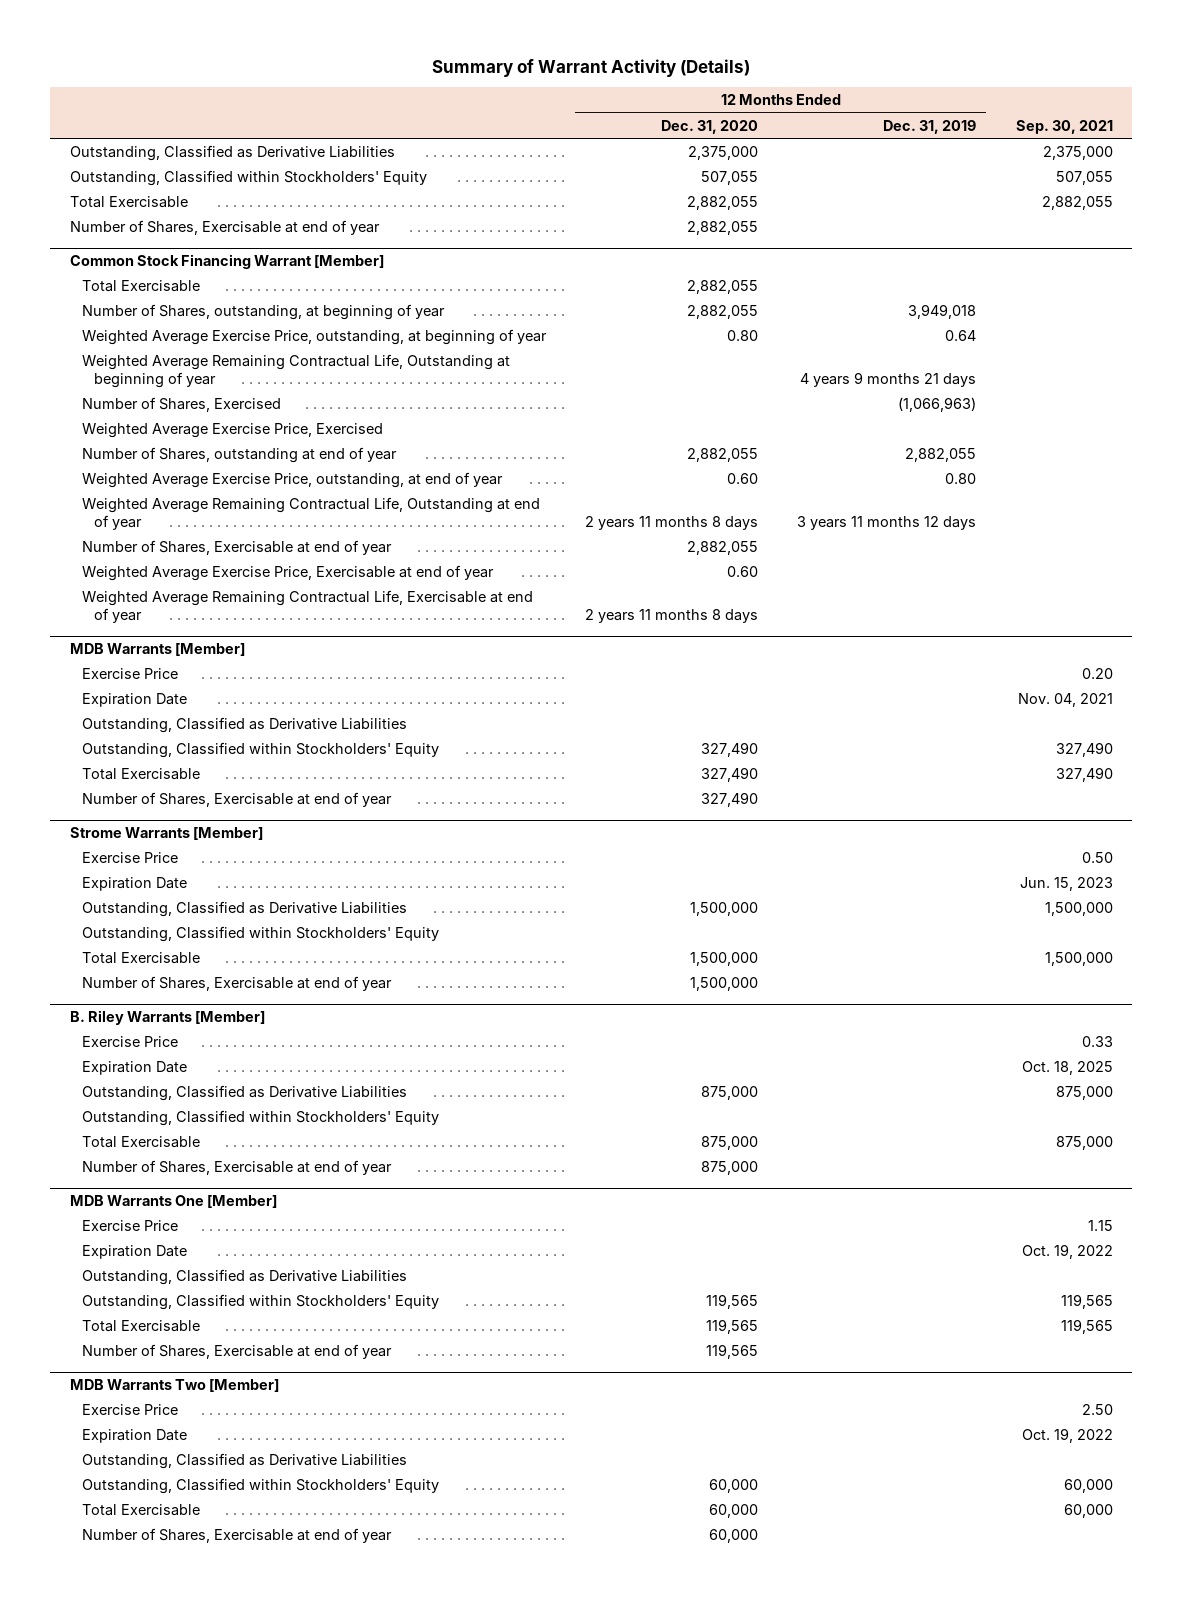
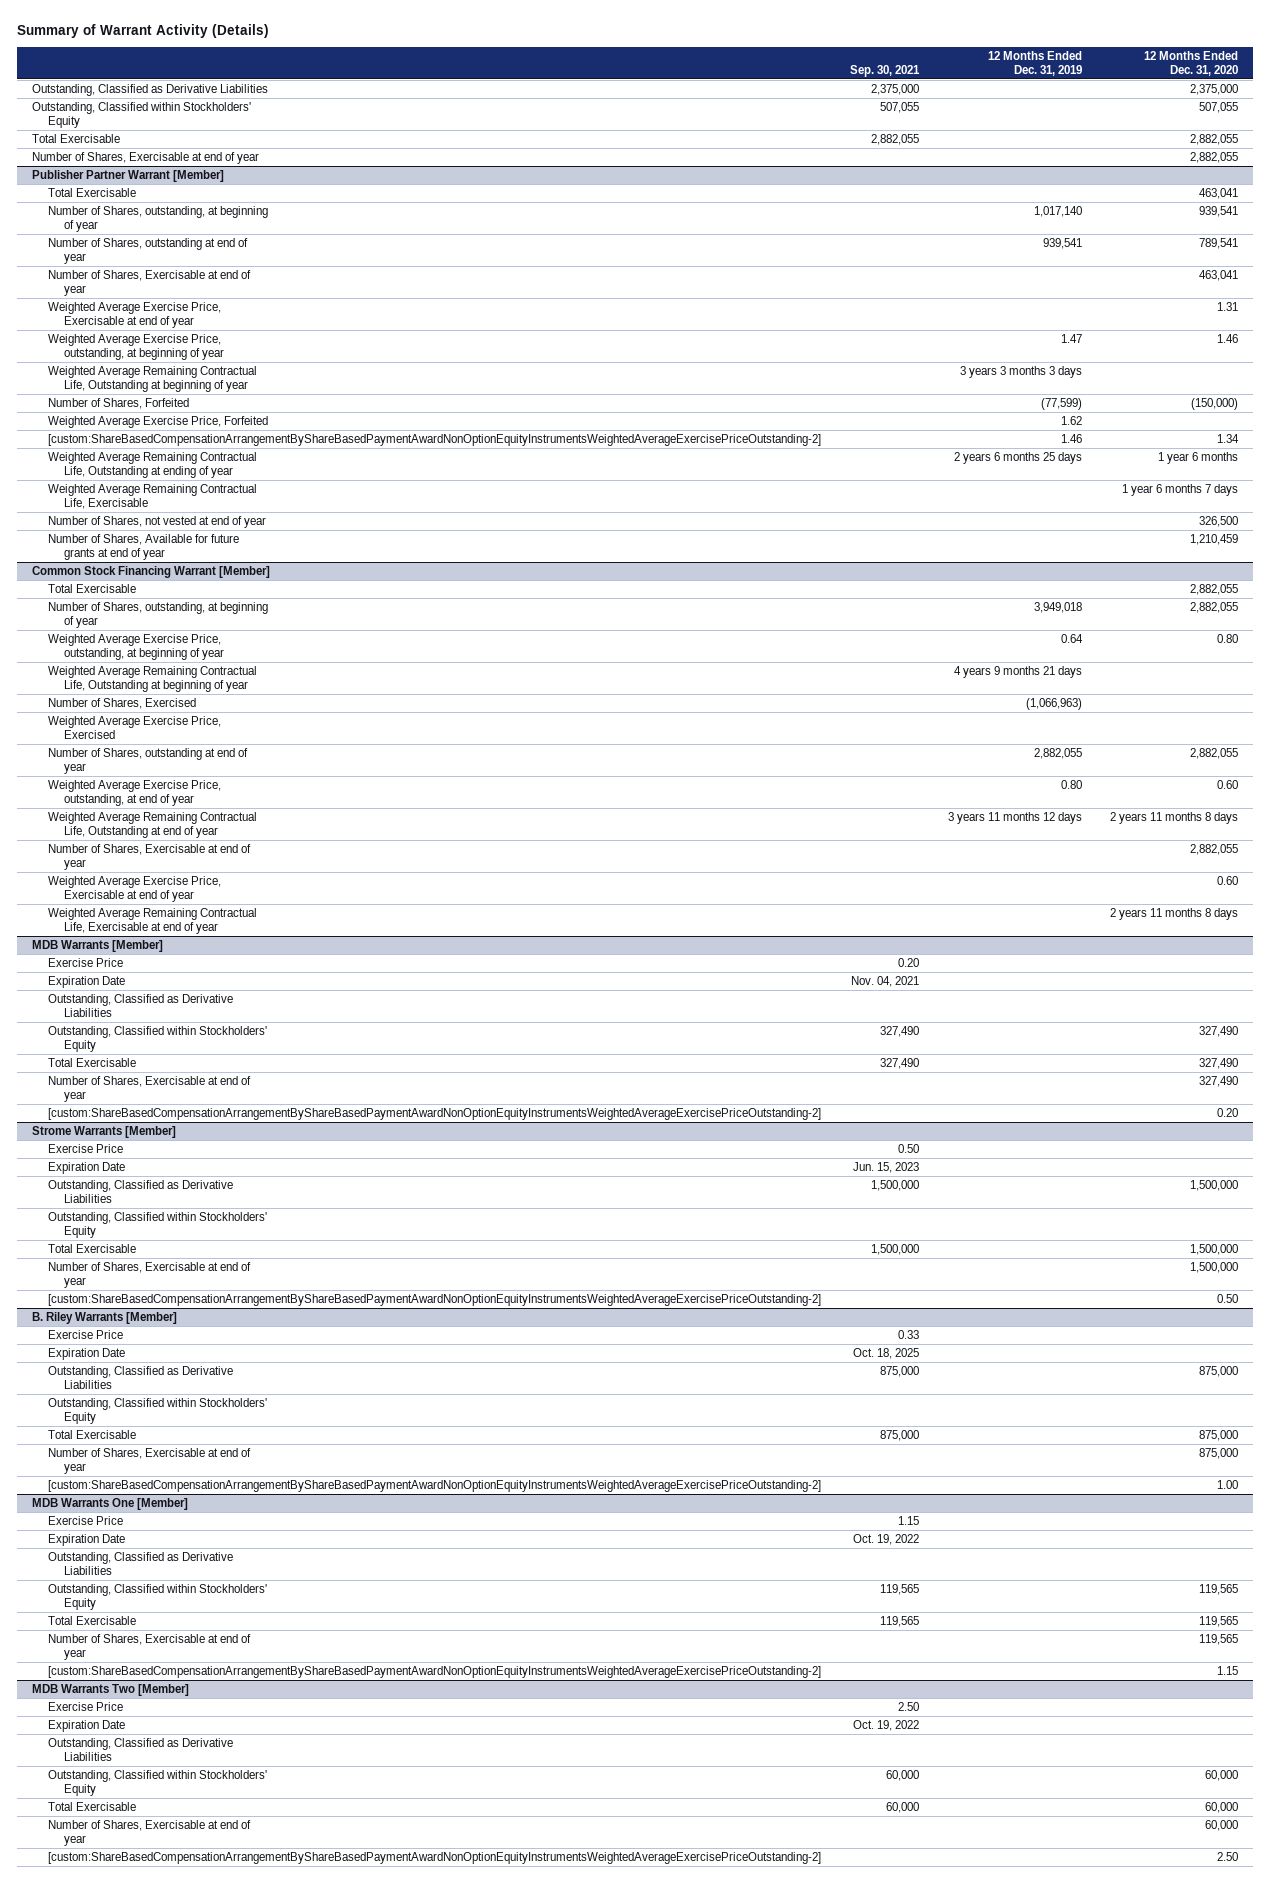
- | 12 Months Ended Dec. 31, 2020 | 12 Months Ended Dec. 31, 2019 | Sep. 30, 2021
+ | Sep. 30, 2021 | 12 Months Ended Dec. 31, 2019 | 12 Months Ended Dec. 31, 2020
+ Publisher Partner Warrant [Member]
+ Total Exercisable | | | 463,041
+ Number of Shares, outstanding, at beginning of year | | 1,017,140 | 939,541
+ Number of Shares, outstanding at end of year | | 939,541 | 789,541
+ Number of Shares, Exercisable at end of year | | | 463,041
+ Weighted Average Exercise Price, Exercisable at end of year | | | 1.31
+ Weighted Average Exercise Price, outstanding, at beginning of year | | 1.47 | 1.46
+ Weighted Average Remaining Contractual Life, Outstanding at beginning of year | | 3 years 3 months 3 days |
+ Number of Shares, Forfeited | | (77,599) | (150,000)
+ Weighted Average Exercise Price, Forfeited | | 1.62 |
+ [custom:ShareBasedCompensationArrangementByShareBasedPaymentAwardNonOptionEquityInstrumentsWeightedAverageExercisePriceOutstanding-2] | | 1.46 | 1.34
+ Weighted Average Remaining Contractual Life, Outstanding at ending of year | | 2 years 6 months 25 days | 1 year 6 months
+ Weighted Average Remaining Contractual Life, Exercisable | | | 1 year 6 months 7 days
+ Number of Shares, not vested at end of year | | | 326,500
+ Number of Shares, Available for future grants at end of year | | | 1,210,459
@ MDB Warrants [Member]
+ [custom:ShareBasedCompensationArrangementByShareBasedPaymentAwardNonOptionEquityInstrumentsWeightedAverageExercisePriceOutstanding-2] | | | 0.20
@ Strome Warrants [Member]
+ [custom:ShareBasedCompensationArrangementByShareBasedPaymentAwardNonOptionEquityInstrumentsWeightedAverageExercisePriceOutstanding-2] | | | 0.50
@ B. Riley Warrants [Member]
+ [custom:ShareBasedCompensationArrangementByShareBasedPaymentAwardNonOptionEquityInstrumentsWeightedAverageExercisePriceOutstanding-2] | | | 1.00
@ MDB Warrants One [Member]
+ [custom:ShareBasedCompensationArrangementByShareBasedPaymentAwardNonOptionEquityInstrumentsWeightedAverageExercisePriceOutstanding-2] | | | 1.15
@ MDB Warrants Two [Member]
+ [custom:ShareBasedCompensationArrangementByShareBasedPaymentAwardNonOptionEquityInstrumentsWeightedAverageExercisePriceOutstanding-2] | | | 2.50

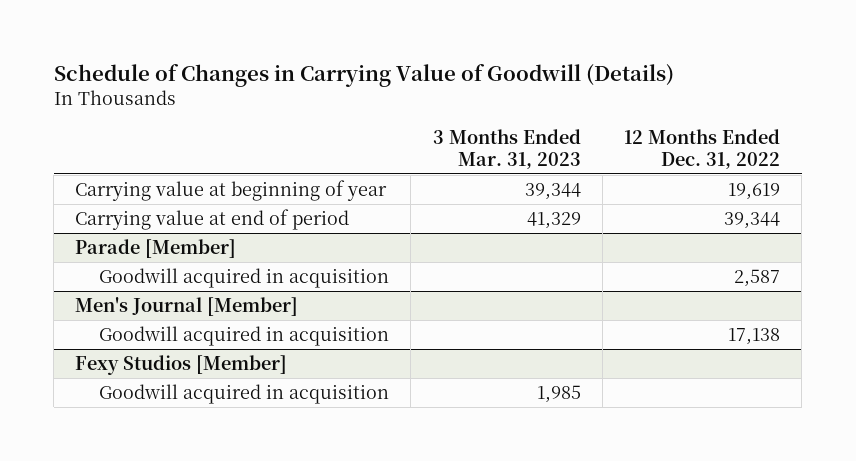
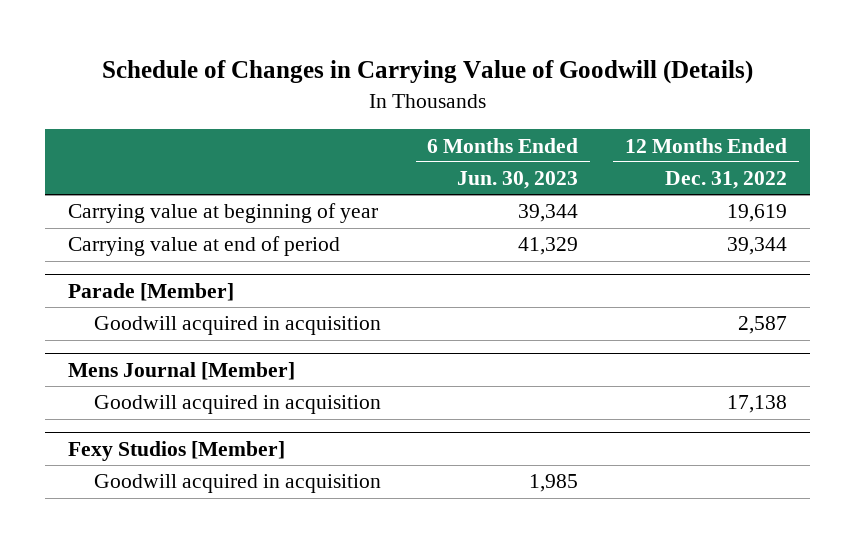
- | 3 Months Ended Mar. 31, 2023 | 12 Months Ended Dec. 31, 2022
+ | 6 Months Ended Jun. 30, 2023 | 12 Months Ended Dec. 31, 2022
- Men's Journal [Member]
+ Mens Journal [Member]

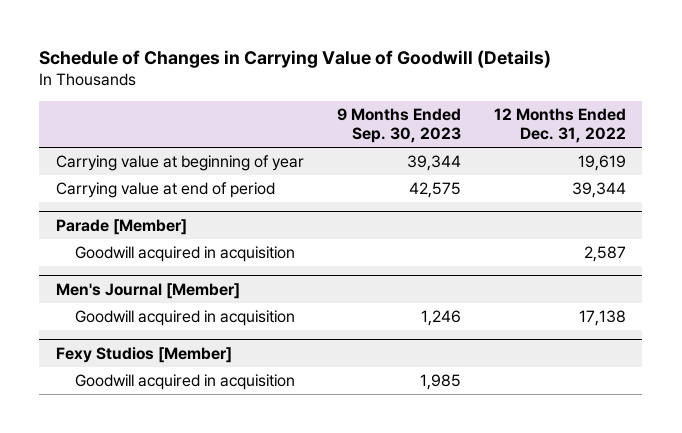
- | 6 Months Ended Jun. 30, 2023 | 12 Months Ended Dec. 31, 2022
+ | 9 Months Ended Sep. 30, 2023 | 12 Months Ended Dec. 31, 2022
- Mens Journal [Member]
+ Men's Journal [Member]

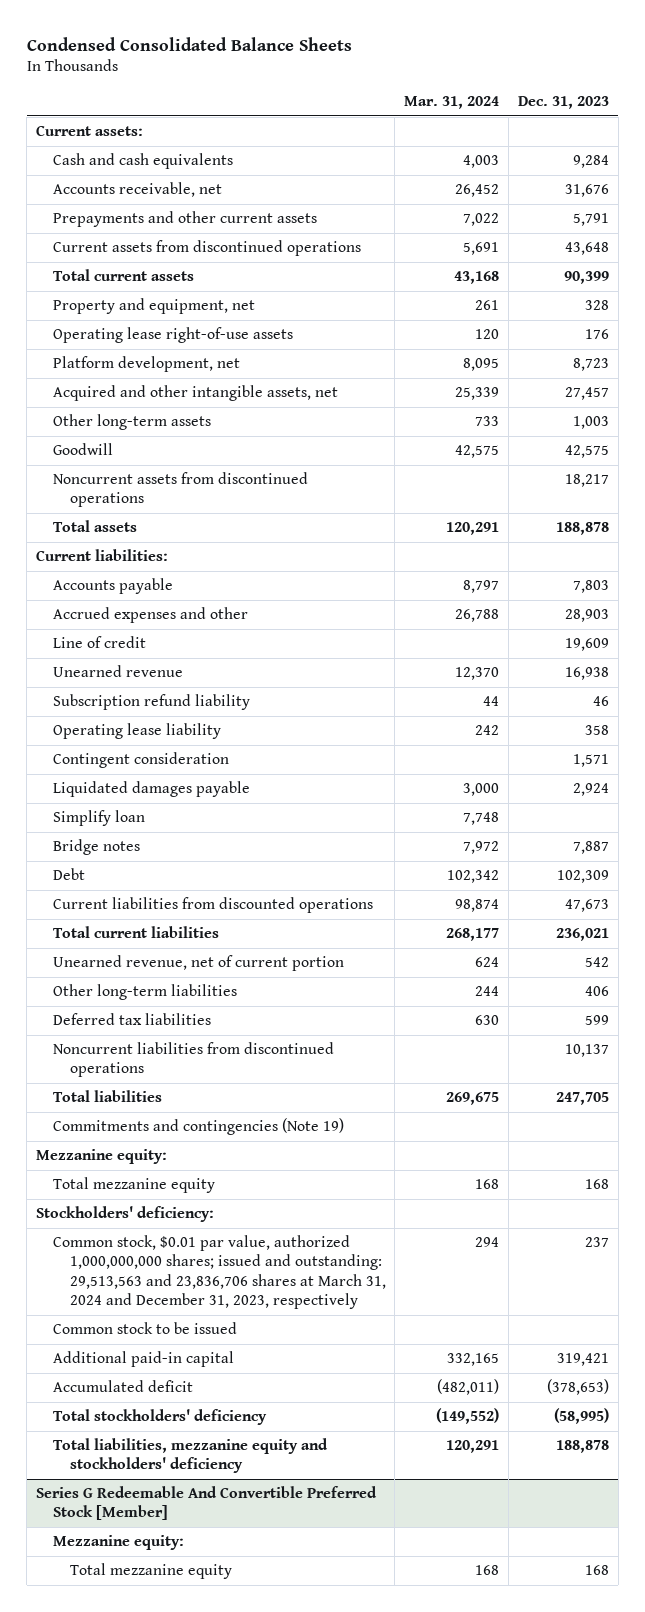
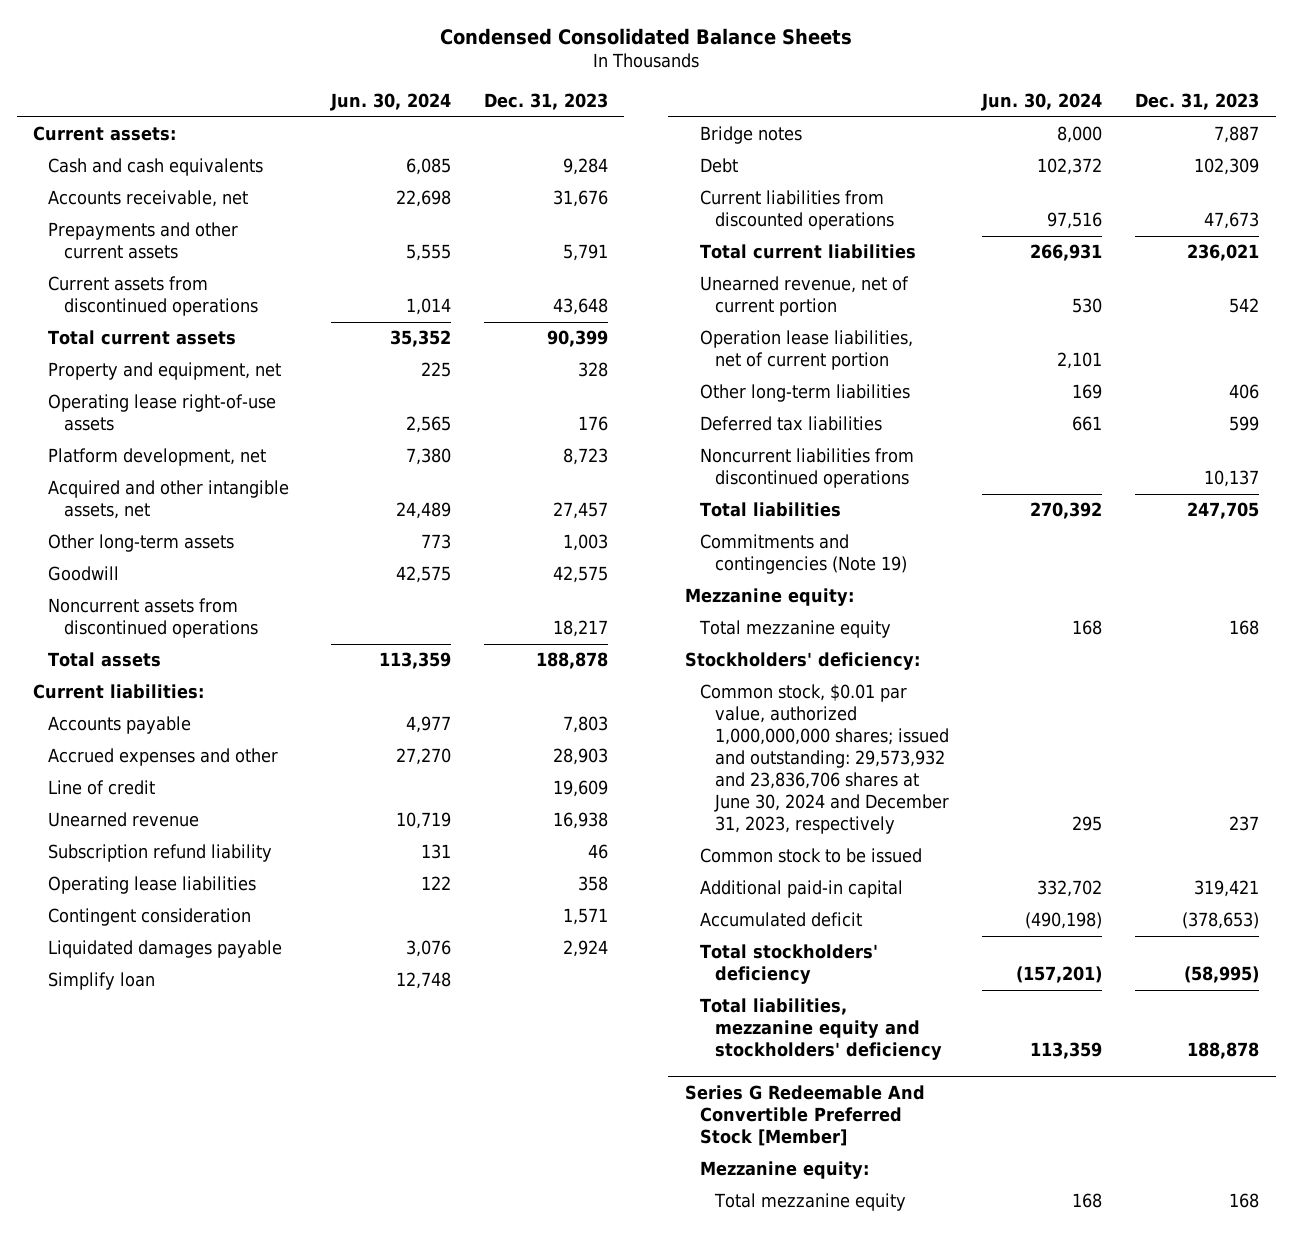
- | Mar. 31, 2024 | Dec. 31, 2023
+ | Jun. 30, 2024 | Dec. 31, 2023
- Operating lease liability | 242 | 358
+ Operating lease liabilities | 122 | 358
+ Operation lease liabilities, net of current portion | 2,101 |
- Common stock, $0.01 par value, authorized 1,000,000,000 shares; issued and outstanding: 29,513,563 and 23,836,706 shares at March 31, 2024 and December 31, 2023, respectively | 294 | 237
+ Common stock, $0.01 par value, authorized 1,000,000,000 shares; issued and outstanding: 29,573,932 and 23,836,706 shares at June 30, 2024 and December 31, 2023, respectively | 295 | 237

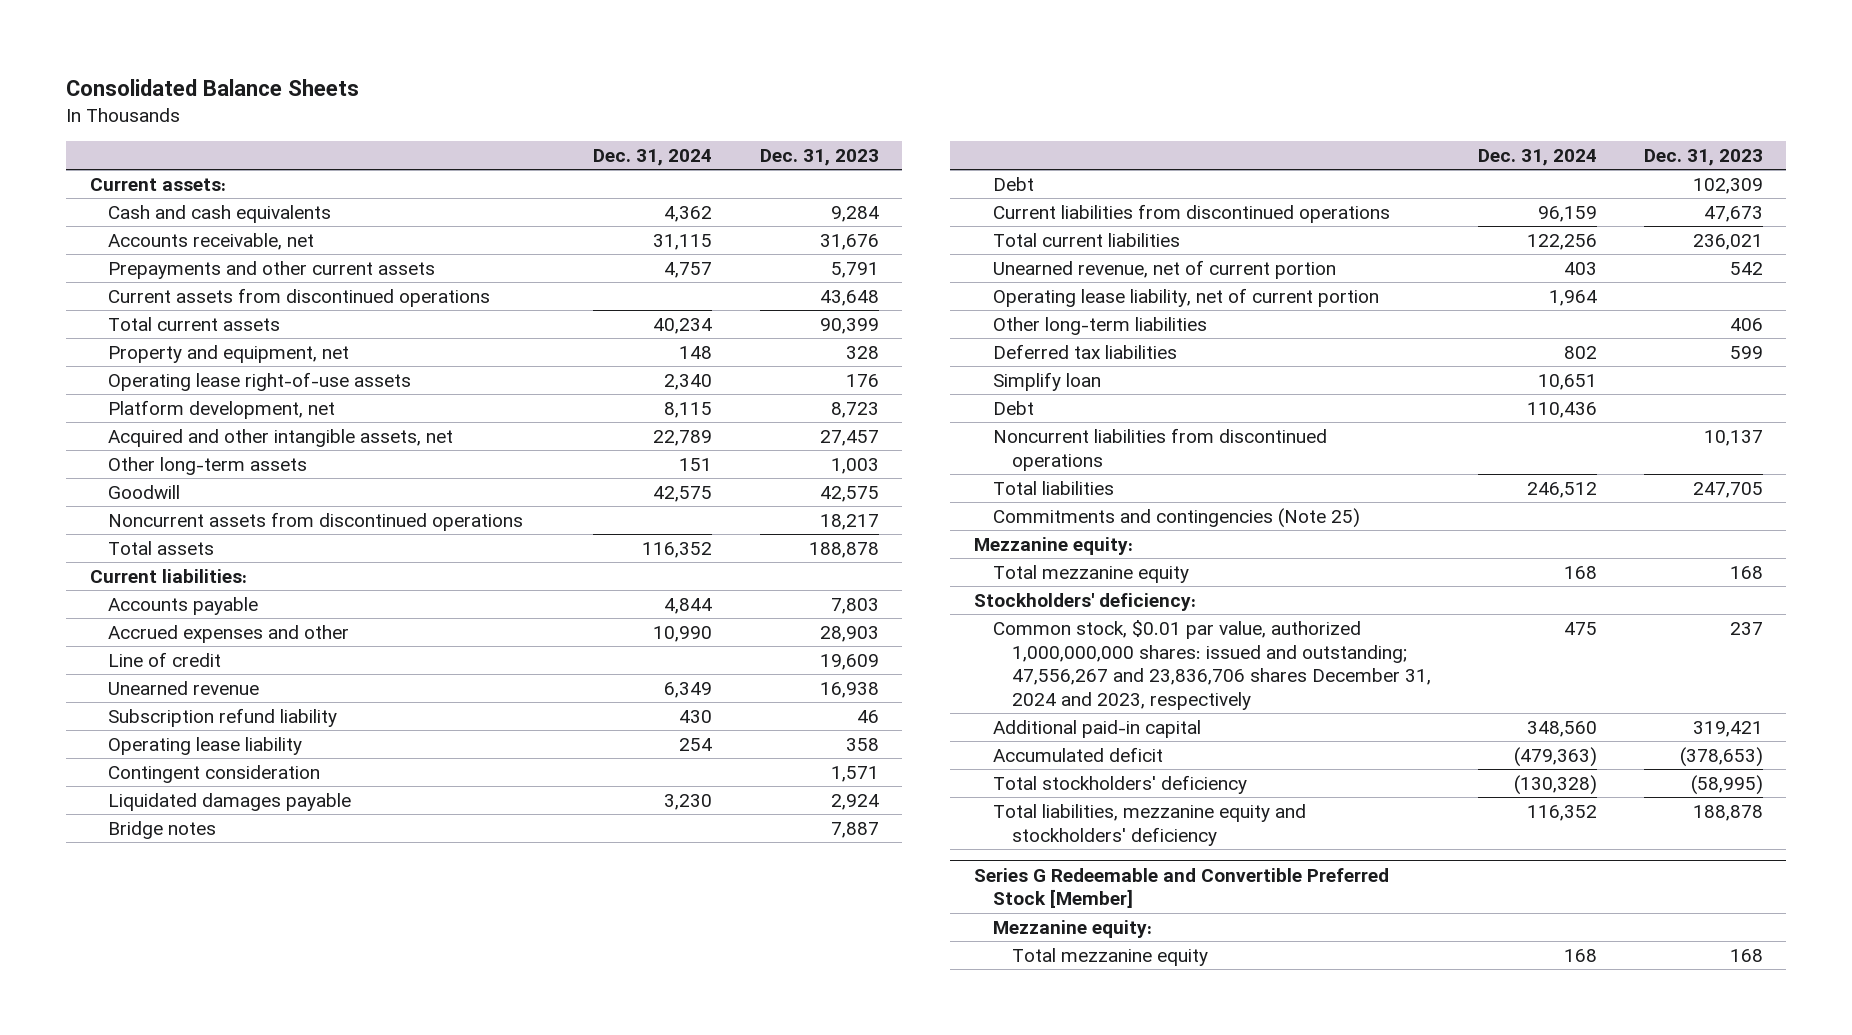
- Condensed Consolidated Balance Sheets
+ Consolidated Balance Sheets
- | Jun. 30, 2024 | Dec. 31, 2023
+ | Dec. 31, 2024 | Dec. 31, 2023
- Operating lease liabilities | 122 | 358
+ Operating lease liability | 254 | 358
- Current liabilities from discounted operations | 97,516 | 47,673
+ Current liabilities from discontinued operations | 96,159 | 47,673
- Operation lease liabilities, net of current portion | 2,101 |
+ Operating lease liability, net of current portion | 1,964 |
moved down: Simplify loan | 10,651 |
+ Debt | 110,436 |
- Commitments and contingencies (Note 19)
+ Commitments and contingencies (Note 25)
- Common stock, $0.01 par value, authorized 1,000,000,000 shares; issued and outstanding: 29,573,932 and 23,836,706 shares at June 30, 2024 and December 31, 2023, respectively | 295 | 237
- Common stock to be issued
+ Common stock, $0.01 par value, authorized 1,000,000,000 shares: issued and outstanding; 47,556,267 and 23,836,706 shares December 31, 2024 and 2023, respectively | 475 | 237
- Series G Redeemable And Convertible Preferred Stock [Member]
+ Series G Redeemable and Convertible Preferred Stock [Member]

